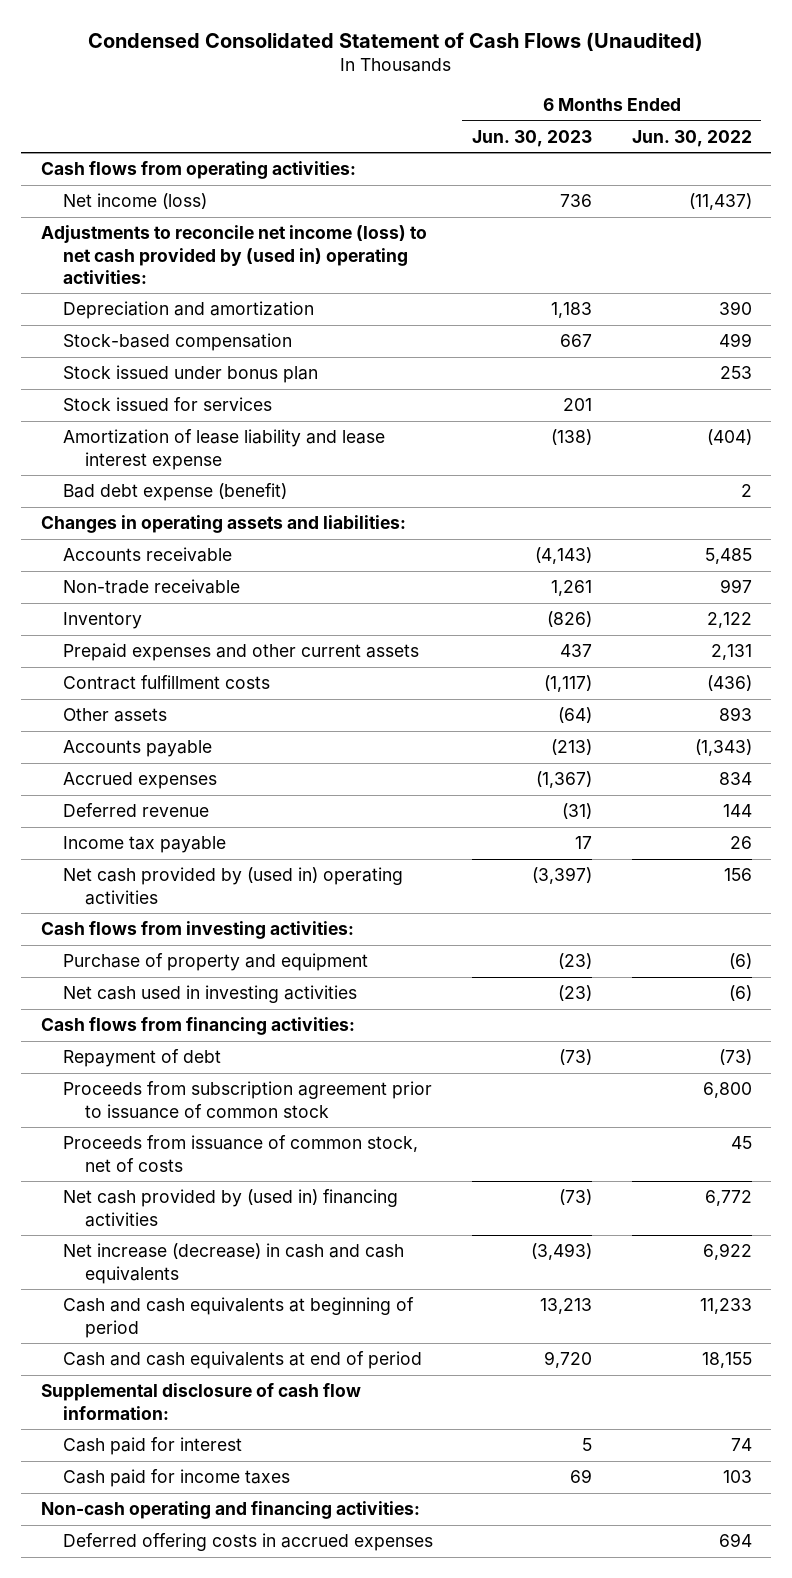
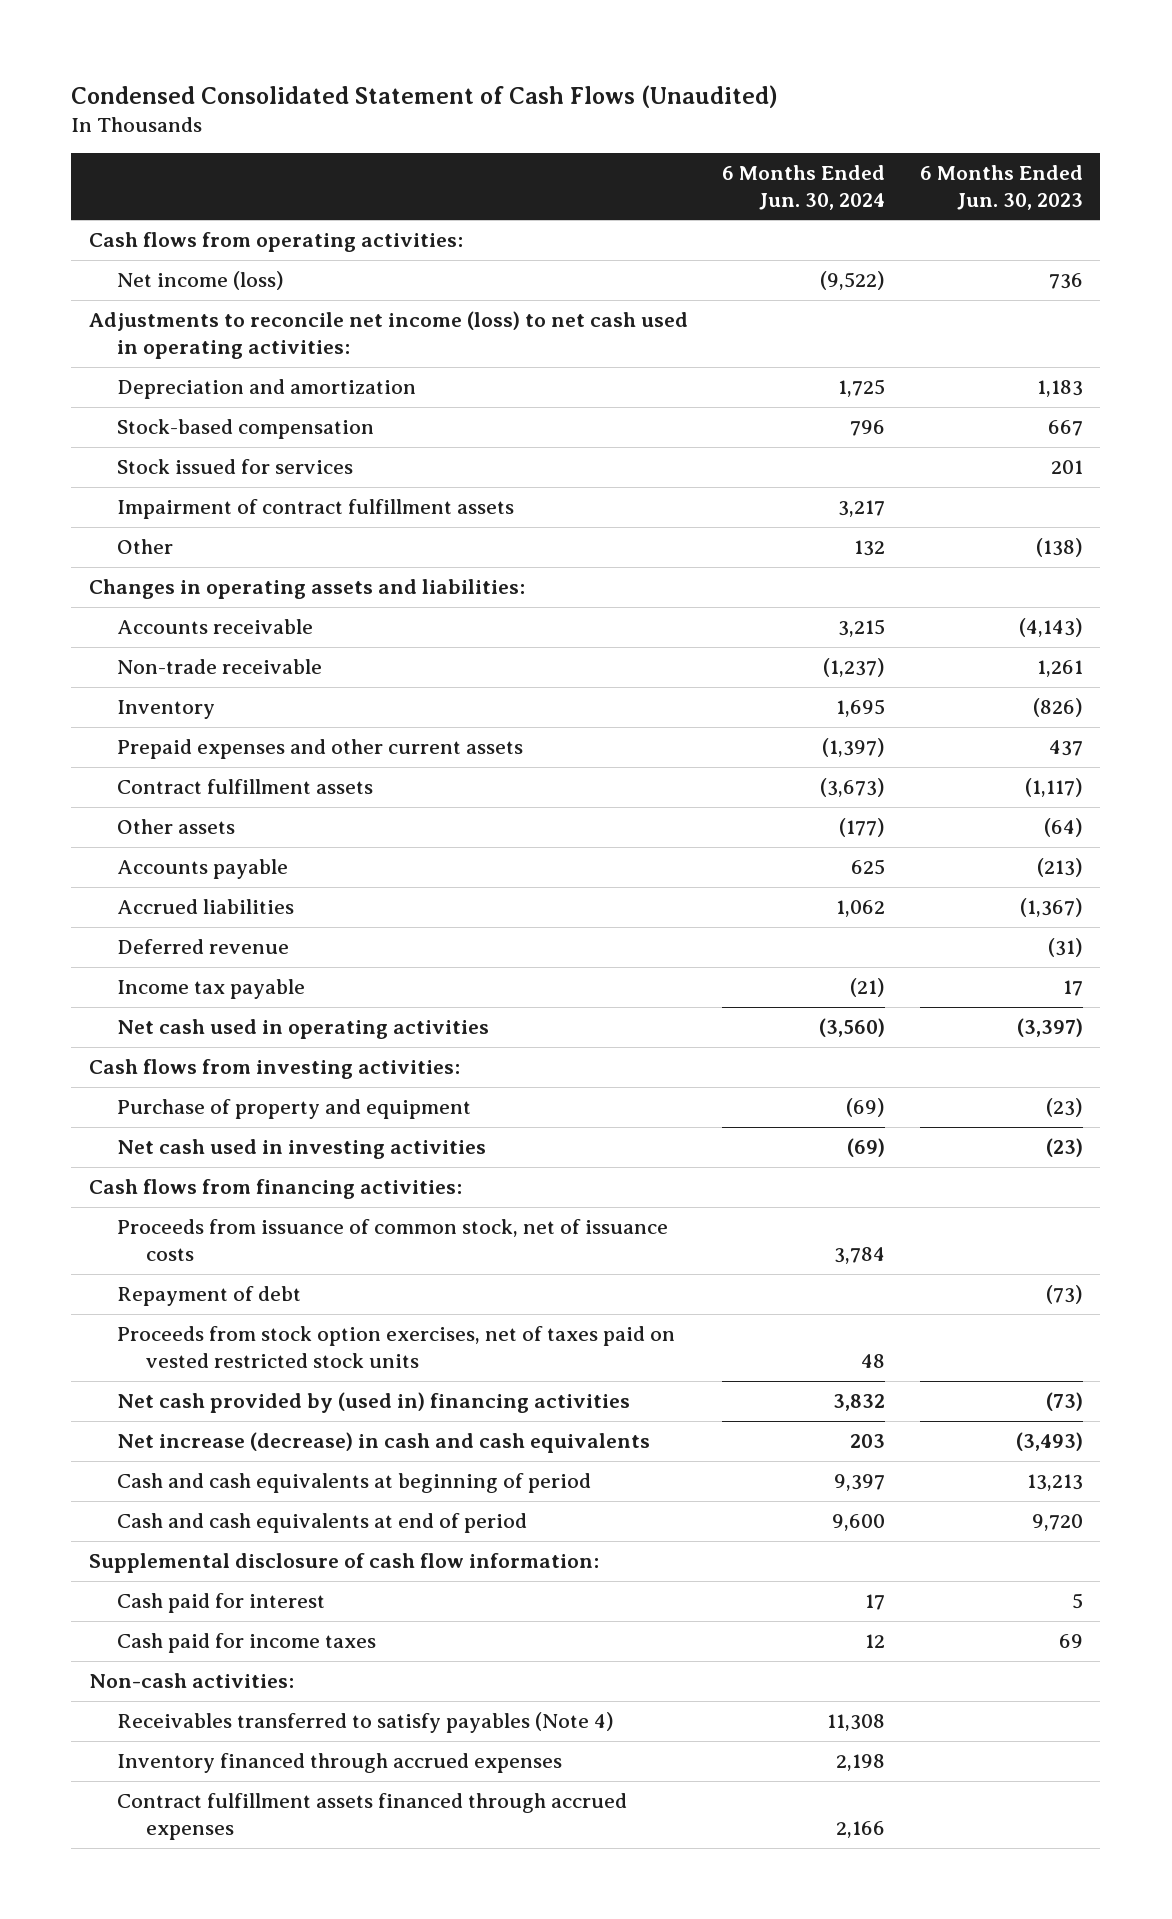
- | 6 Months Ended Jun. 30, 2023 | 6 Months Ended Jun. 30, 2022
+ | 6 Months Ended Jun. 30, 2024 | 6 Months Ended Jun. 30, 2023
- Adjustments to reconcile net income (loss) to net cash provided by (used in) operating activities:
+ Adjustments to reconcile net income (loss) to net cash used in operating activities:
- Stock issued under bonus plan | | 253
- Amortization of lease liability and lease interest expense | (138) | (404)
- Bad debt expense (benefit) | | 2
+ Impairment of contract fulfillment assets | 3,217 |
+ Other | 132 | (138)
- Contract fulfillment costs | (1,117) | (436)
+ Contract fulfillment assets | (3,673) | (1,117)
- Accrued expenses | (1,367) | 834
+ Accrued liabilities | 1,062 | (1,367)
- Net cash provided by (used in) operating activities | (3,397) | 156
+ Net cash used in operating activities | (3,560) | (3,397)
+ Proceeds from issuance of common stock, net of issuance costs | 3,784 |
- Proceeds from subscription agreement prior to issuance of common stock | | 6,800
- Proceeds from issuance of common stock, net of costs | | 45
+ Proceeds from stock option exercises, net of taxes paid on vested restricted stock units | 48 |
- Non-cash operating and financing activities:
- Deferred offering costs in accrued expenses | | 694
+ Non-cash activities:
+ Receivables transferred to satisfy payables (Note 4) | 11,308 |
+ Inventory financed through accrued expenses | 2,198 |
+ Contract fulfillment assets financed through accrued expenses | 2,166 |

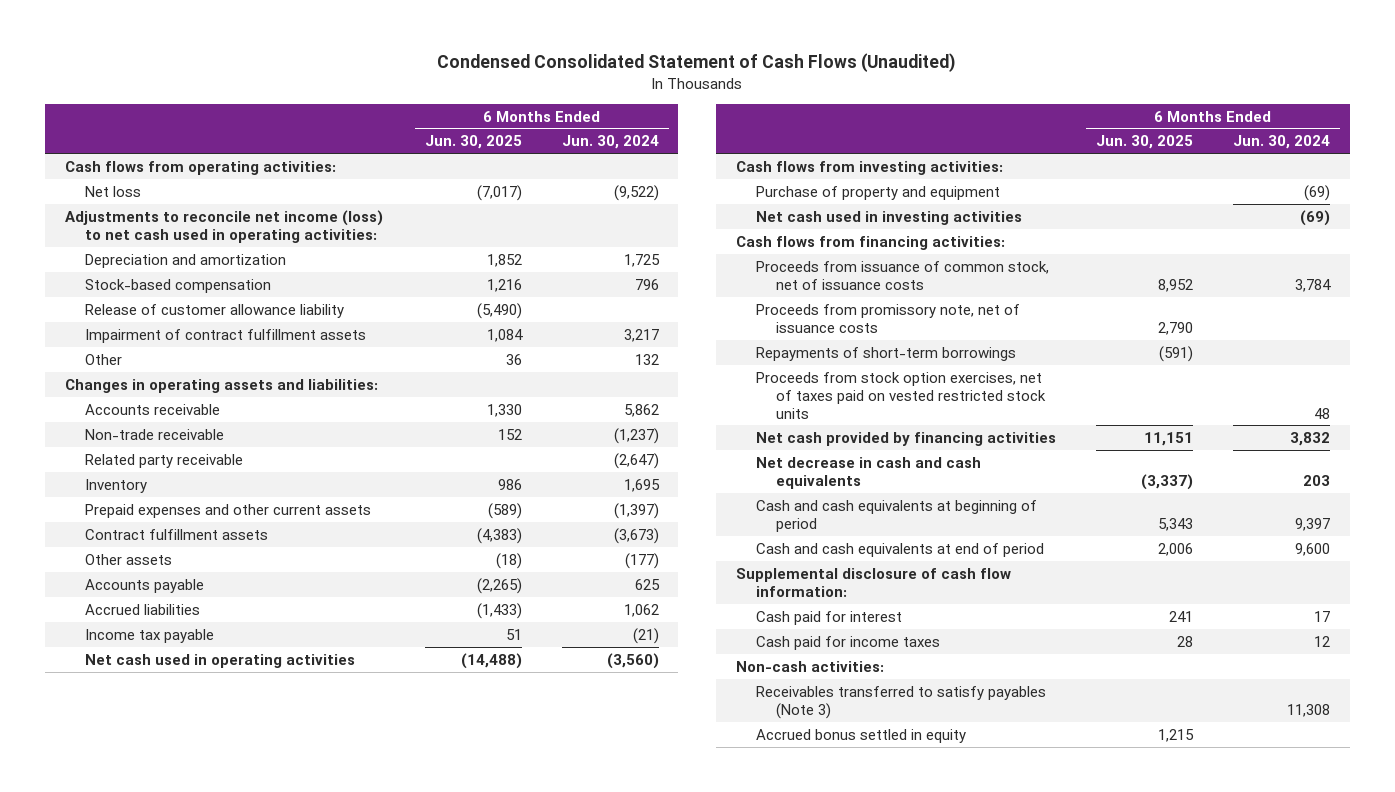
- | 6 Months Ended Jun. 30, 2024 | 6 Months Ended Jun. 30, 2023
+ | 6 Months Ended Jun. 30, 2025 | 6 Months Ended Jun. 30, 2024
- Net income (loss) | (9,522) | 736
+ Net loss | (7,017) | (9,522)
- Stock issued for services | | 201
+ Release of customer allowance liability | (5,490) |
- Accounts receivable | 3,215 | (4,143)
+ Accounts receivable | 1,330 | 5,862
+ Related party receivable | | (2,647)
- Deferred revenue | | (31)
- Repayment of debt | | (73)
+ Proceeds from promissory note, net of issuance costs | 2,790 |
+ Repayments of short-term borrowings | (591) |
- Net cash provided by (used in) financing activities | 3,832 | (73)
- Net increase (decrease) in cash and cash equivalents | 203 | (3,493)
+ Net cash provided by financing activities | 11,151 | 3,832
+ Net decrease in cash and cash equivalents | (3,337) | 203
- Receivables transferred to satisfy payables (Note 4) | 11,308 |
- Inventory financed through accrued expenses | 2,198 |
- Contract fulfillment assets financed through accrued expenses | 2,166 |
+ Receivables transferred to satisfy payables (Note 3) | | 11,308
+ Accrued bonus settled in equity | 1,215 |

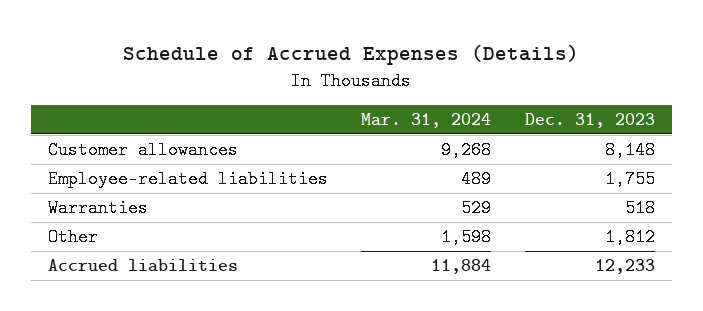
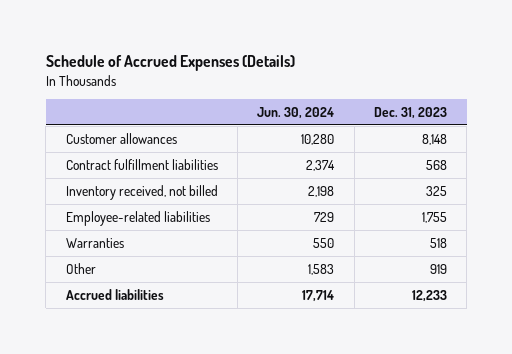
- | Mar. 31, 2024 | Dec. 31, 2023
+ | Jun. 30, 2024 | Dec. 31, 2023
+ Contract fulfillment liabilities | 2,374 | 568
+ Inventory received, not billed | 2,198 | 325
- Other | 1,598 | 1,812
+ Other | 1,583 | 919

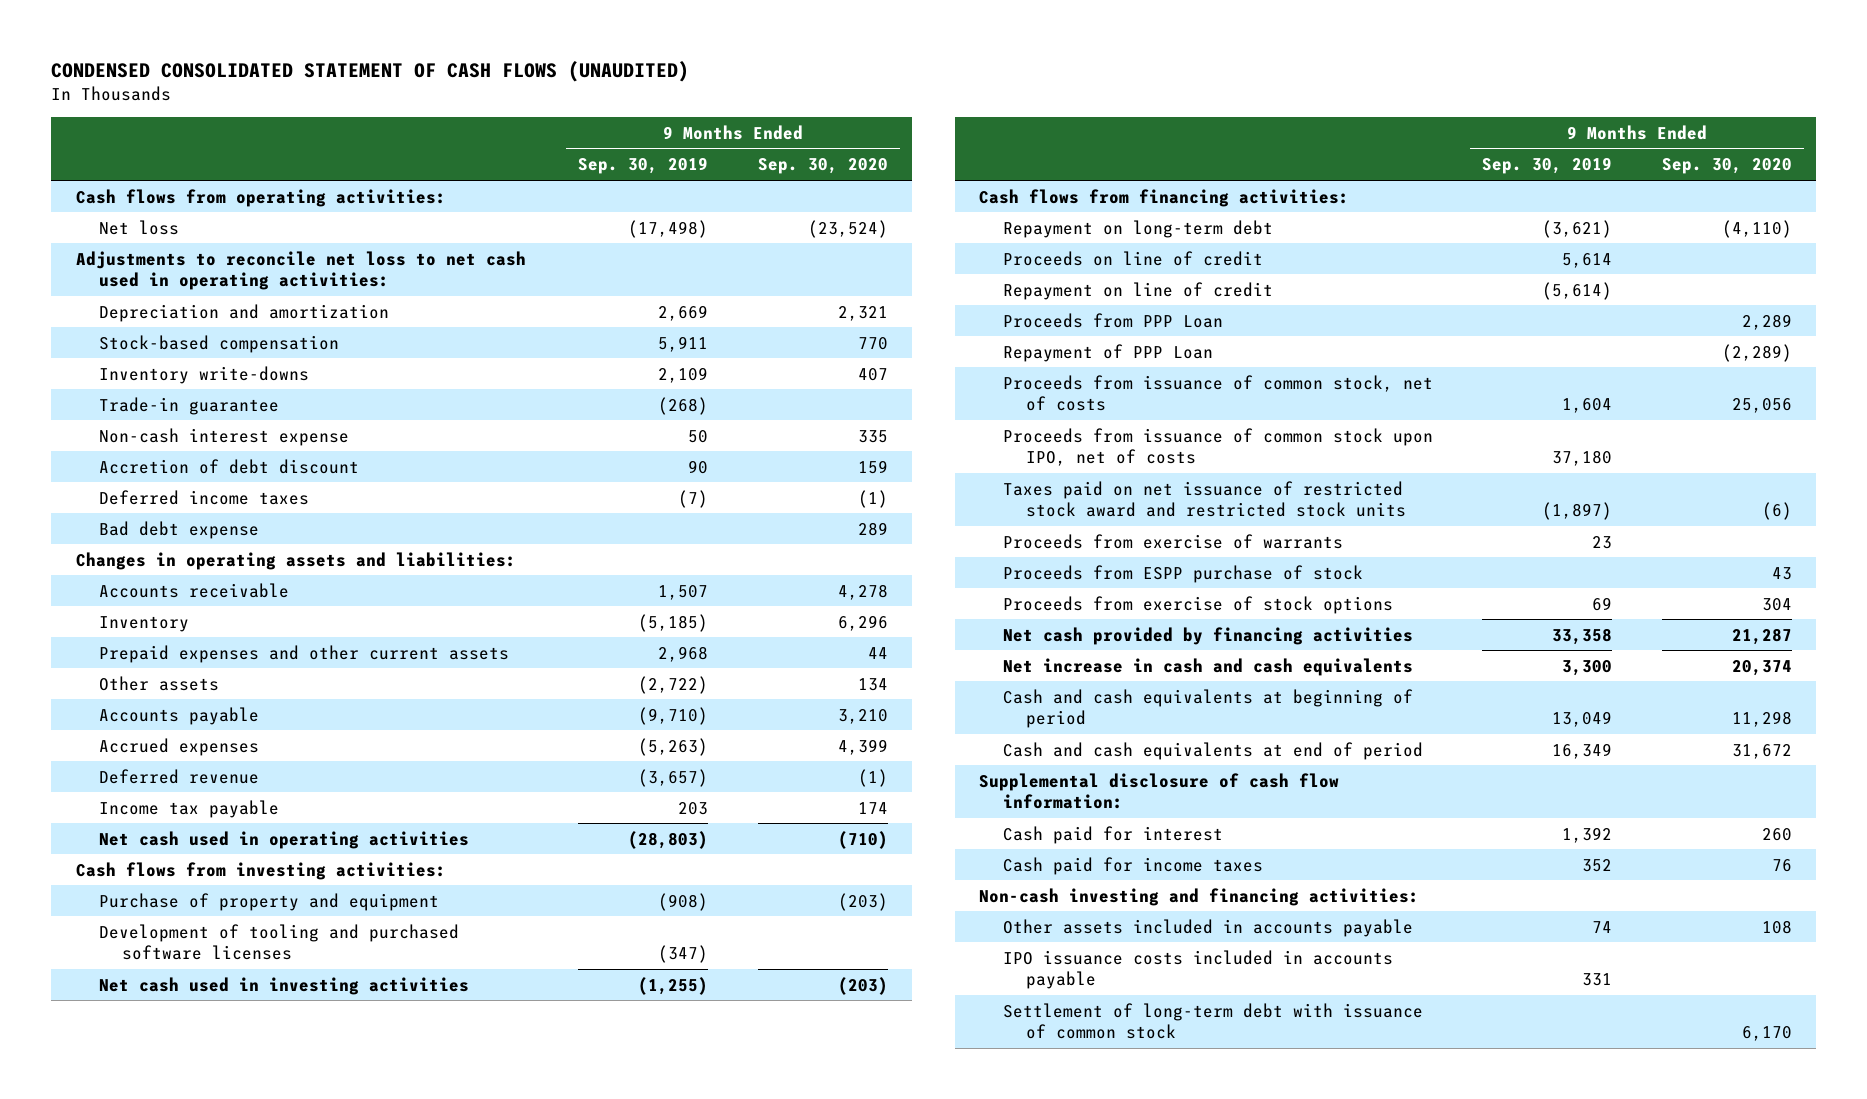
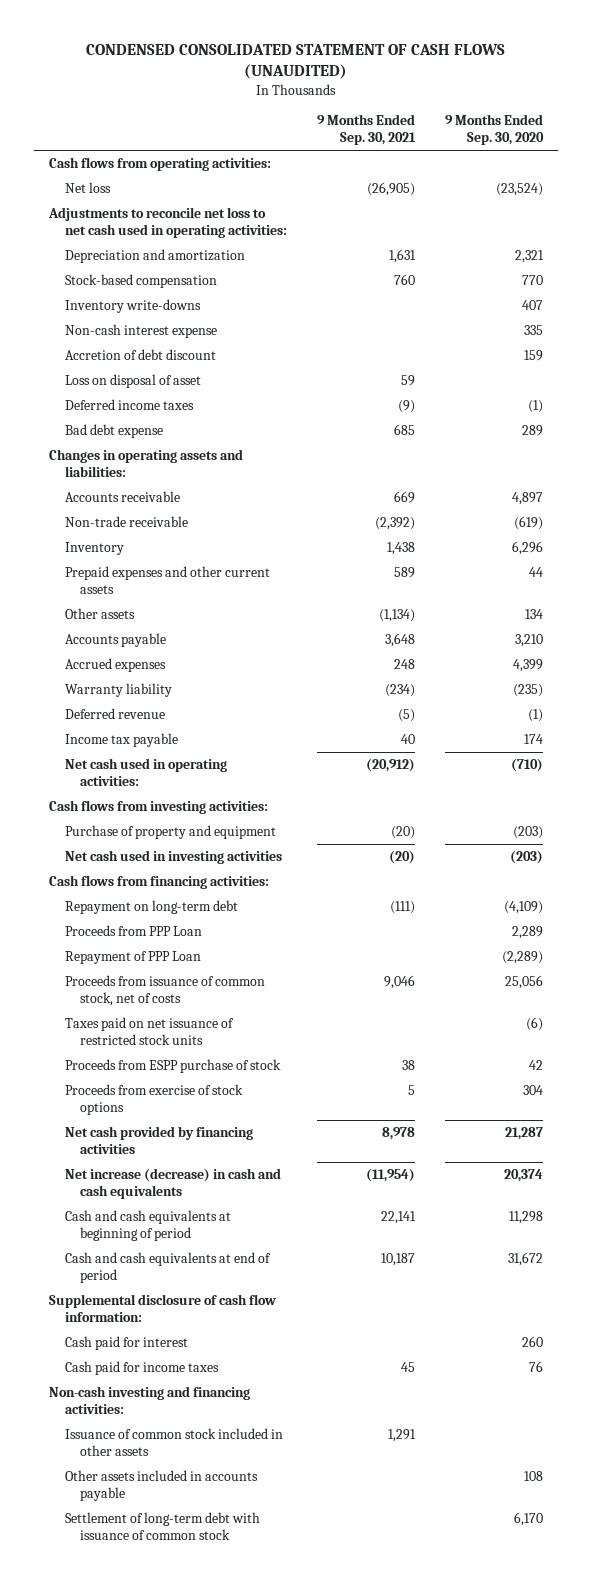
- | 9 Months Ended Sep. 30, 2019 | 9 Months Ended Sep. 30, 2020
+ | 9 Months Ended Sep. 30, 2021 | 9 Months Ended Sep. 30, 2020
- Trade-in guarantee | (268) |
+ Loss on disposal of asset | 59 |
- Accounts receivable | 1,507 | 4,278
+ Accounts receivable | 669 | 4,897
+ Non-trade receivable | (2,392) | (619)
+ Warranty liability | (234) | (235)
- Net cash used in operating activities | (28,803) | (710)
+ Net cash used in operating activities: | (20,912) | (710)
- Development of tooling and purchased software licenses | (347) |
- Repayment on long-term debt | (3,621) | (4,110)
- Proceeds on line of credit | 5,614 |
- Repayment on line of credit | (5,614) |
+ Repayment on long-term debt | (111) | (4,109)
- Proceeds from issuance of common stock upon IPO, net of costs | 37,180 |
- Taxes paid on net issuance of restricted stock award and restricted stock units | (1,897) | (6)
- Proceeds from exercise of warrants | 23 |
- Proceeds from ESPP purchase of stock | | 43
+ Taxes paid on net issuance of restricted stock units | | (6)
+ Proceeds from ESPP purchase of stock | 38 | 42
- Net increase in cash and cash equivalents | 3,300 | 20,374
+ Net increase (decrease) in cash and cash equivalents | (11,954) | 20,374
+ Issuance of common stock included in other assets | 1,291 |
- IPO issuance costs included in accounts payable | 331 |

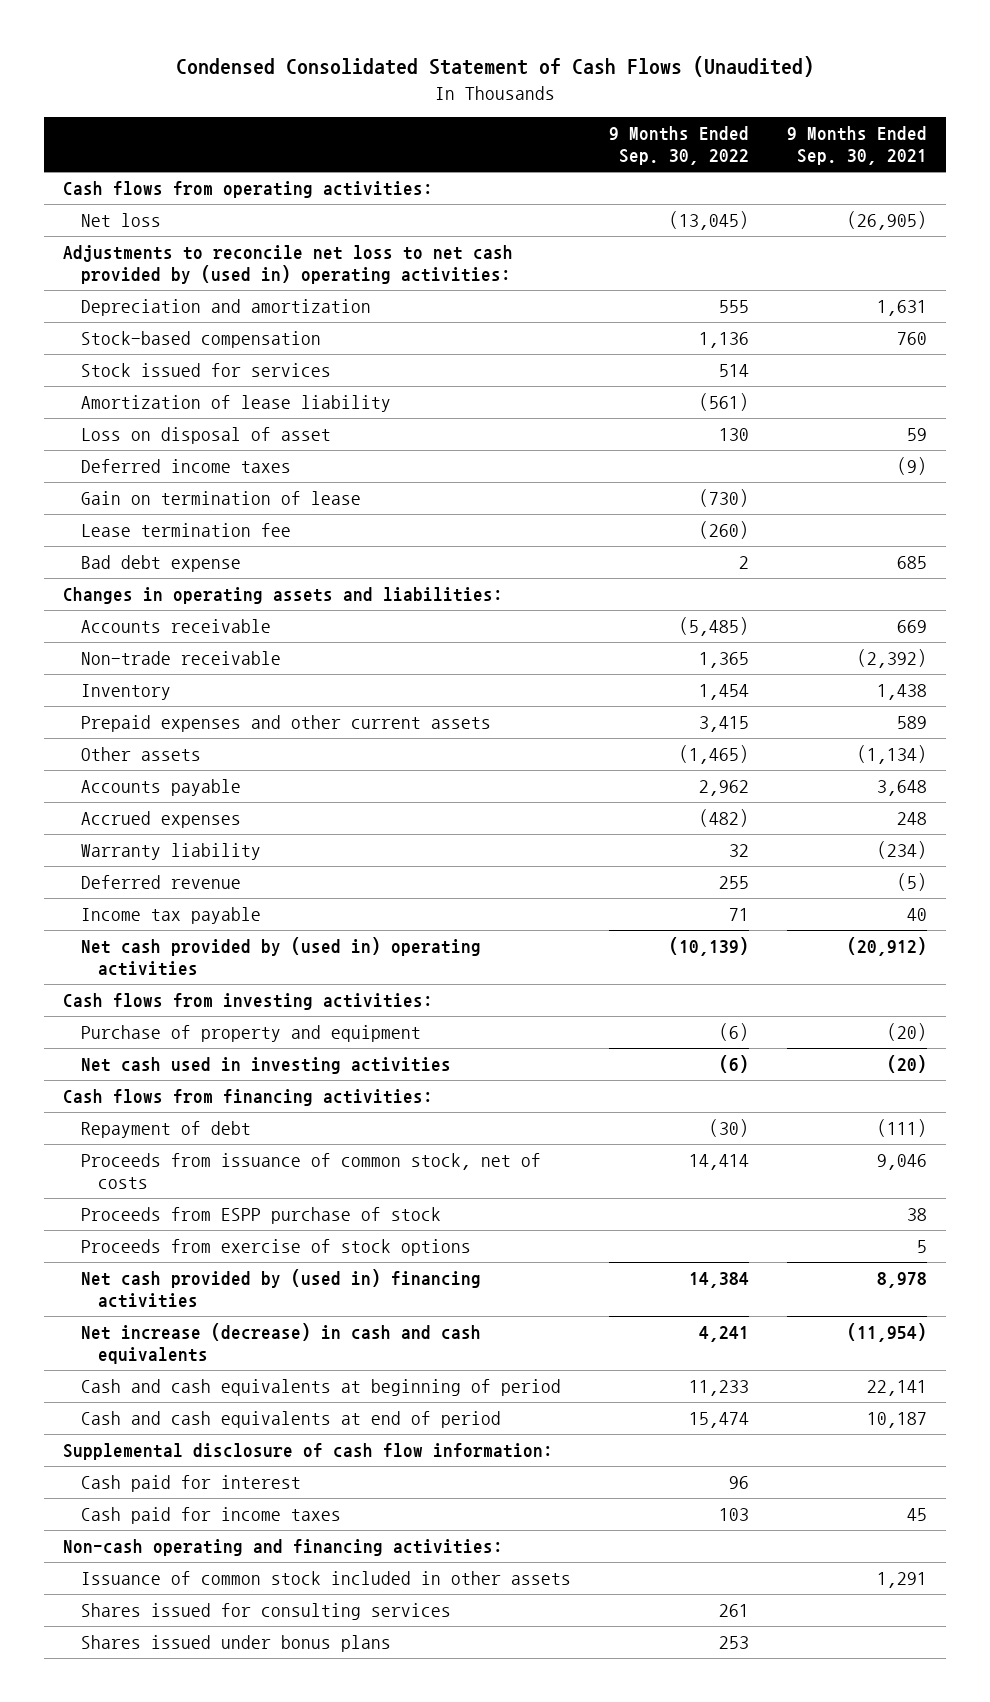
- CONDENSED CONSOLIDATED STATEMENT OF CASH FLOWS (UNAUDITED)
+ Condensed Consolidated Statement of Cash Flows (Unaudited)
- | 9 Months Ended Sep. 30, 2021 | 9 Months Ended Sep. 30, 2020
+ | 9 Months Ended Sep. 30, 2022 | 9 Months Ended Sep. 30, 2021
- Adjustments to reconcile net loss to net cash used in operating activities:
+ Adjustments to reconcile net loss to net cash provided by (used in) operating activities:
- Inventory write-downs | | 407
- Non-cash interest expense | | 335
- Accretion of debt discount | | 159
+ Stock issued for services | 514 |
+ Amortization of lease liability | (561) |
+ Gain on termination of lease | (730) |
+ Lease termination fee | (260) |
- Net cash used in operating activities: | (20,912) | (710)
+ Net cash provided by (used in) operating activities | (10,139) | (20,912)
- Repayment on long-term debt | (111) | (4,109)
- Proceeds from PPP Loan | | 2,289
- Repayment of PPP Loan | | (2,289)
+ Repayment of debt | (30) | (111)
- Taxes paid on net issuance of restricted stock units | | (6)
- Net cash provided by financing activities | 8,978 | 21,287
+ Net cash provided by (used in) financing activities | 14,384 | 8,978
- Non-cash investing and financing activities:
+ Non-cash operating and financing activities:
- Other assets included in accounts payable | | 108
- Settlement of long-term debt with issuance of common stock | | 6,170
+ Shares issued for consulting services | 261 |
+ Shares issued under bonus plans | 253 |

